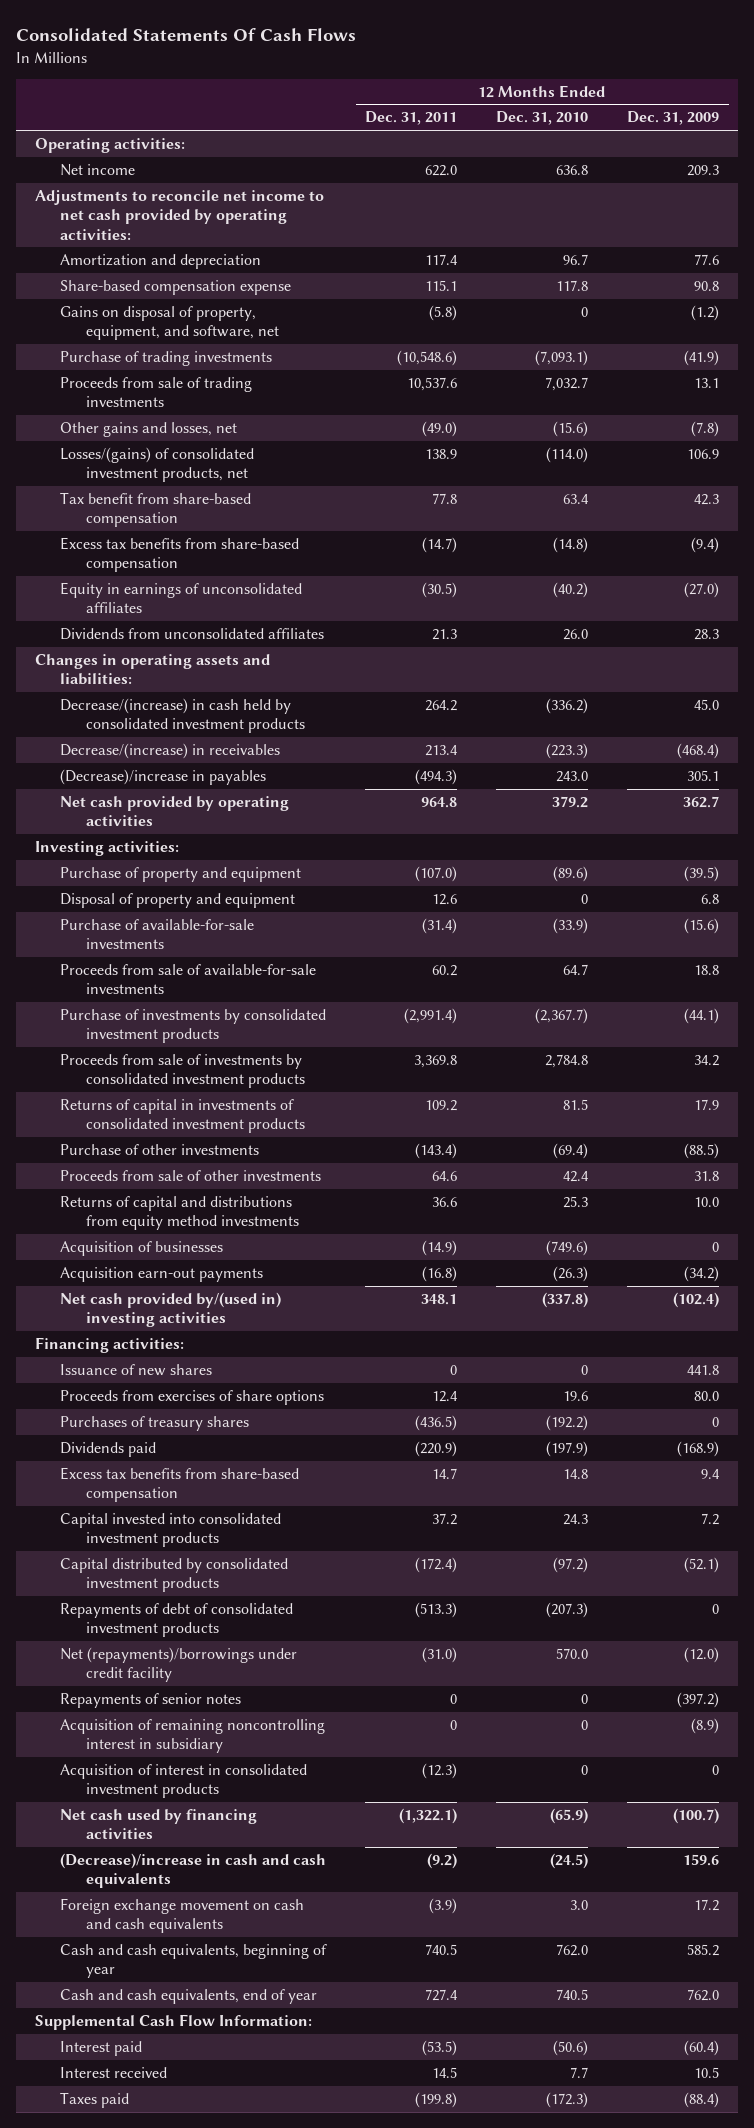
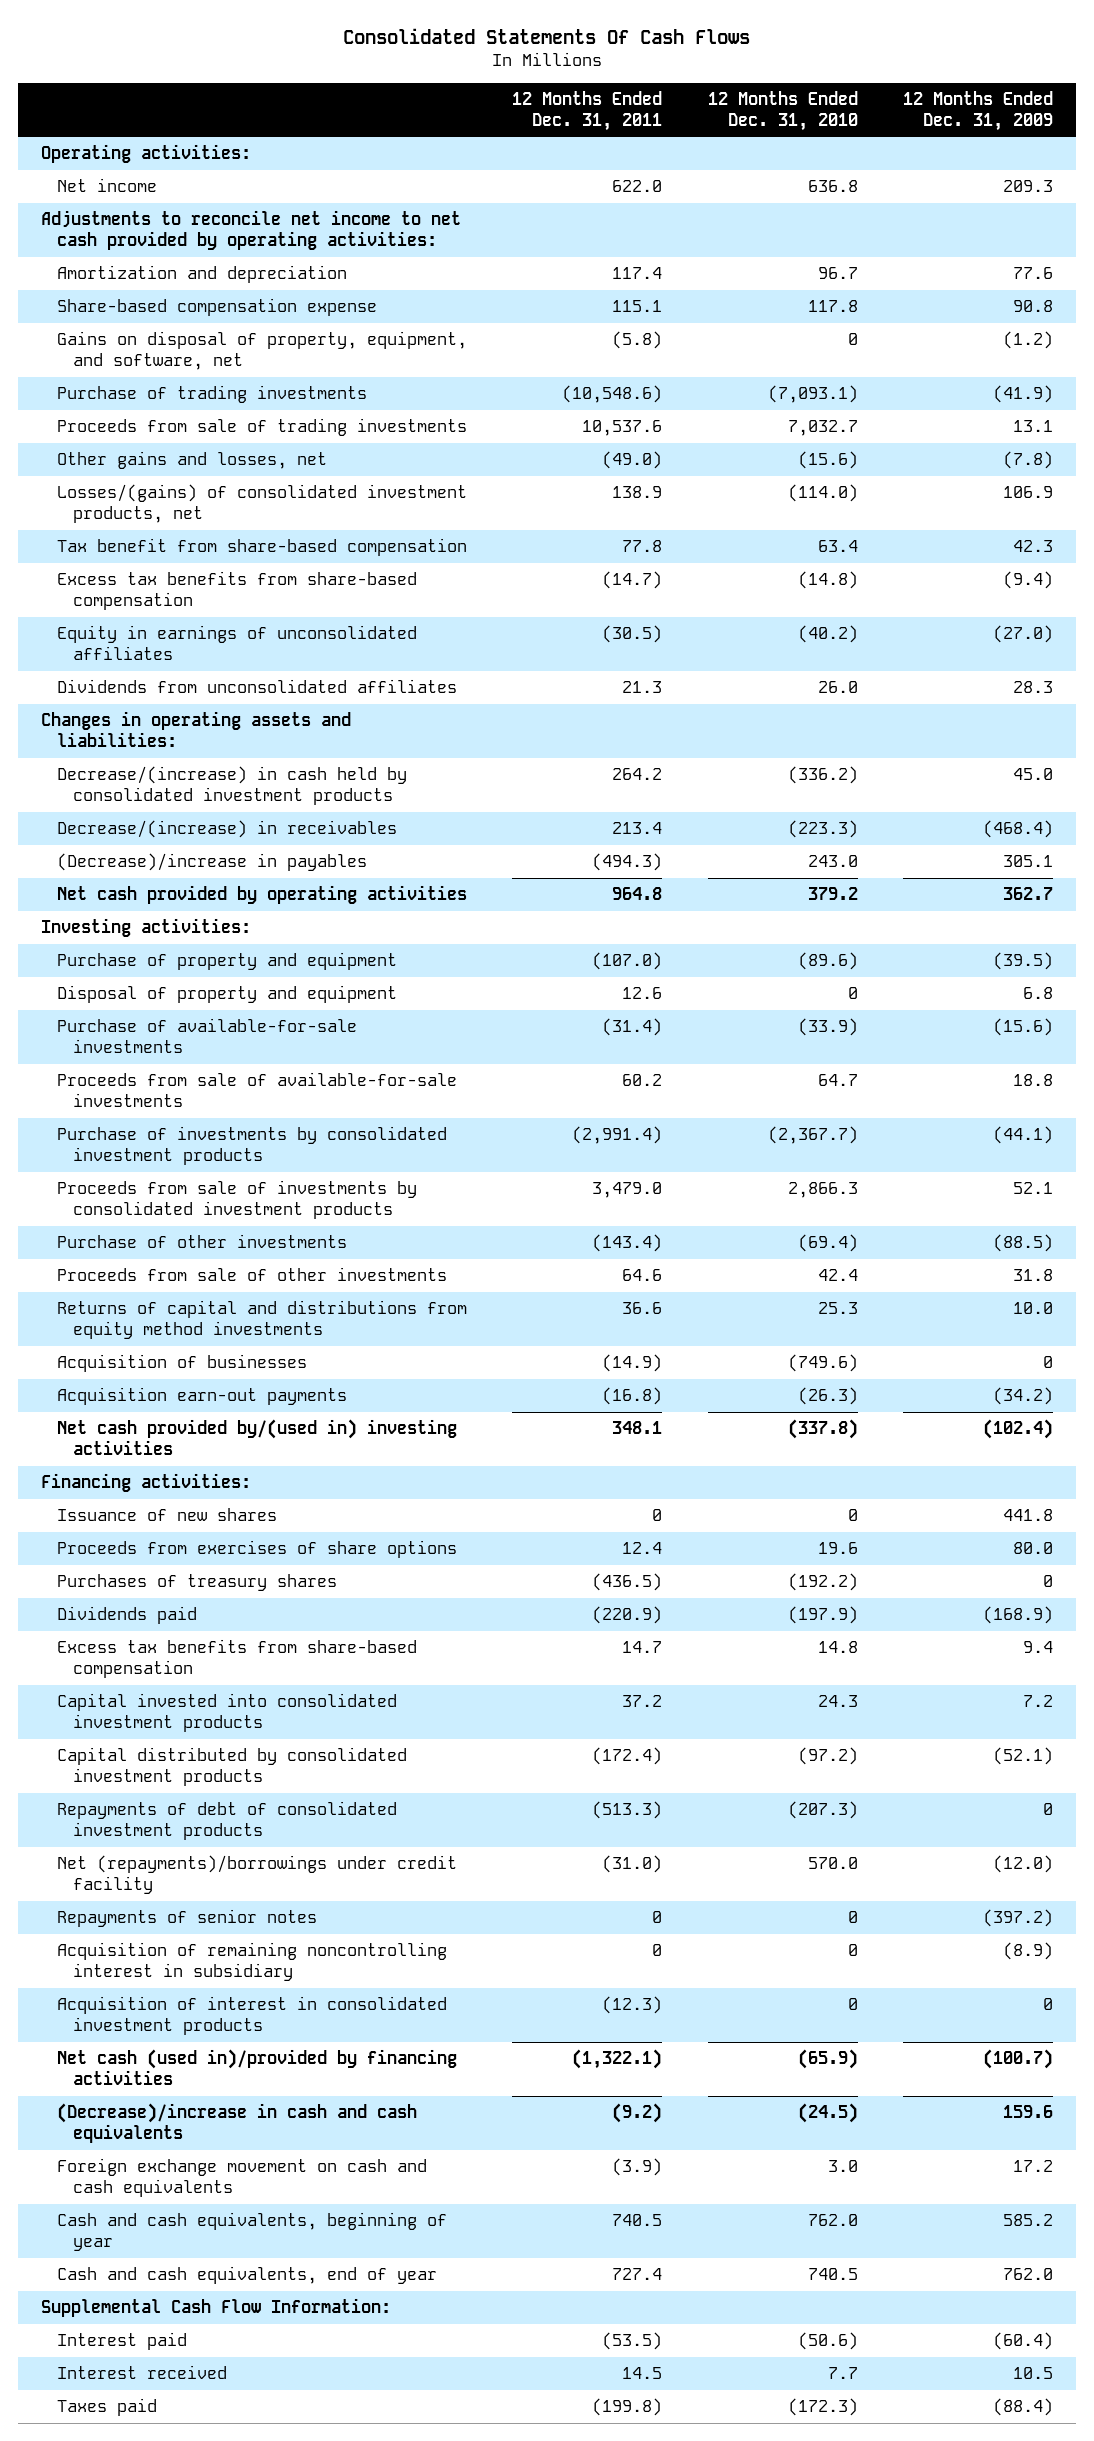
- Proceeds from sale of investments by consolidated investment products | 3,369.8 | 2,784.8 | 34.2
- Returns of capital in investments of consolidated investment products | 109.2 | 81.5 | 17.9
+ Proceeds from sale of investments by consolidated investment products | 3,479.0 | 2,866.3 | 52.1
- Net cash used by financing activities | (1,322.1) | (65.9) | (100.7)
+ Net cash (used in)/provided by financing activities | (1,322.1) | (65.9) | (100.7)

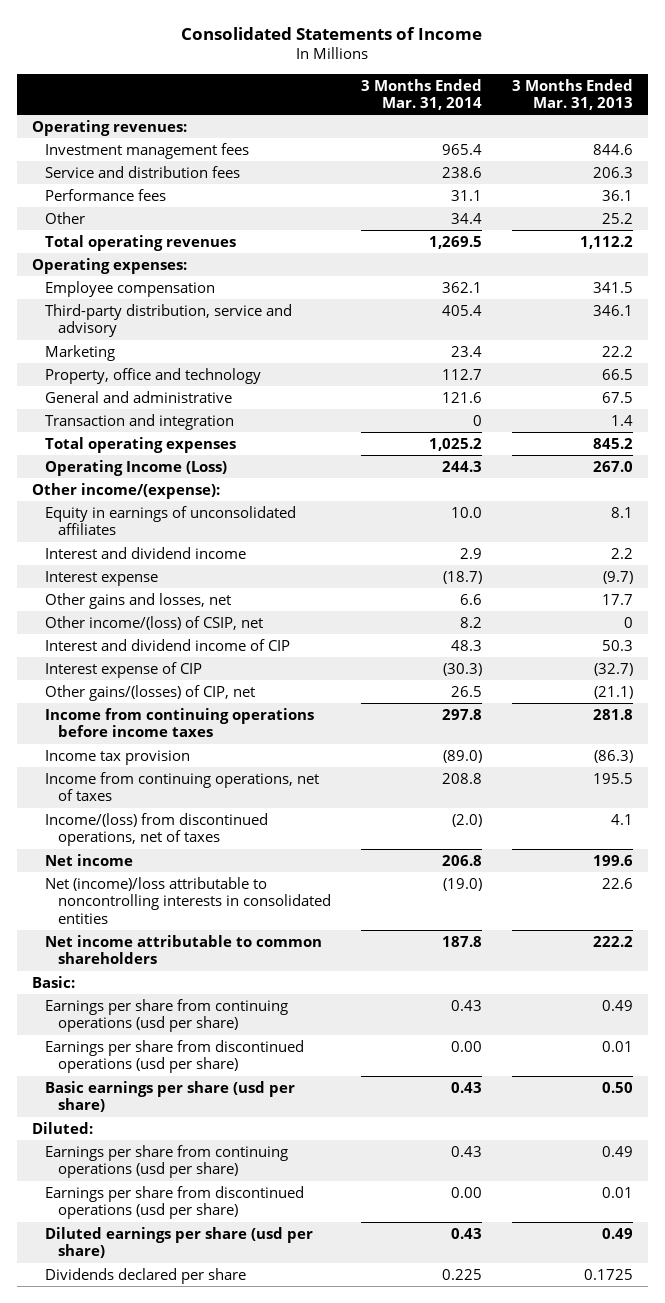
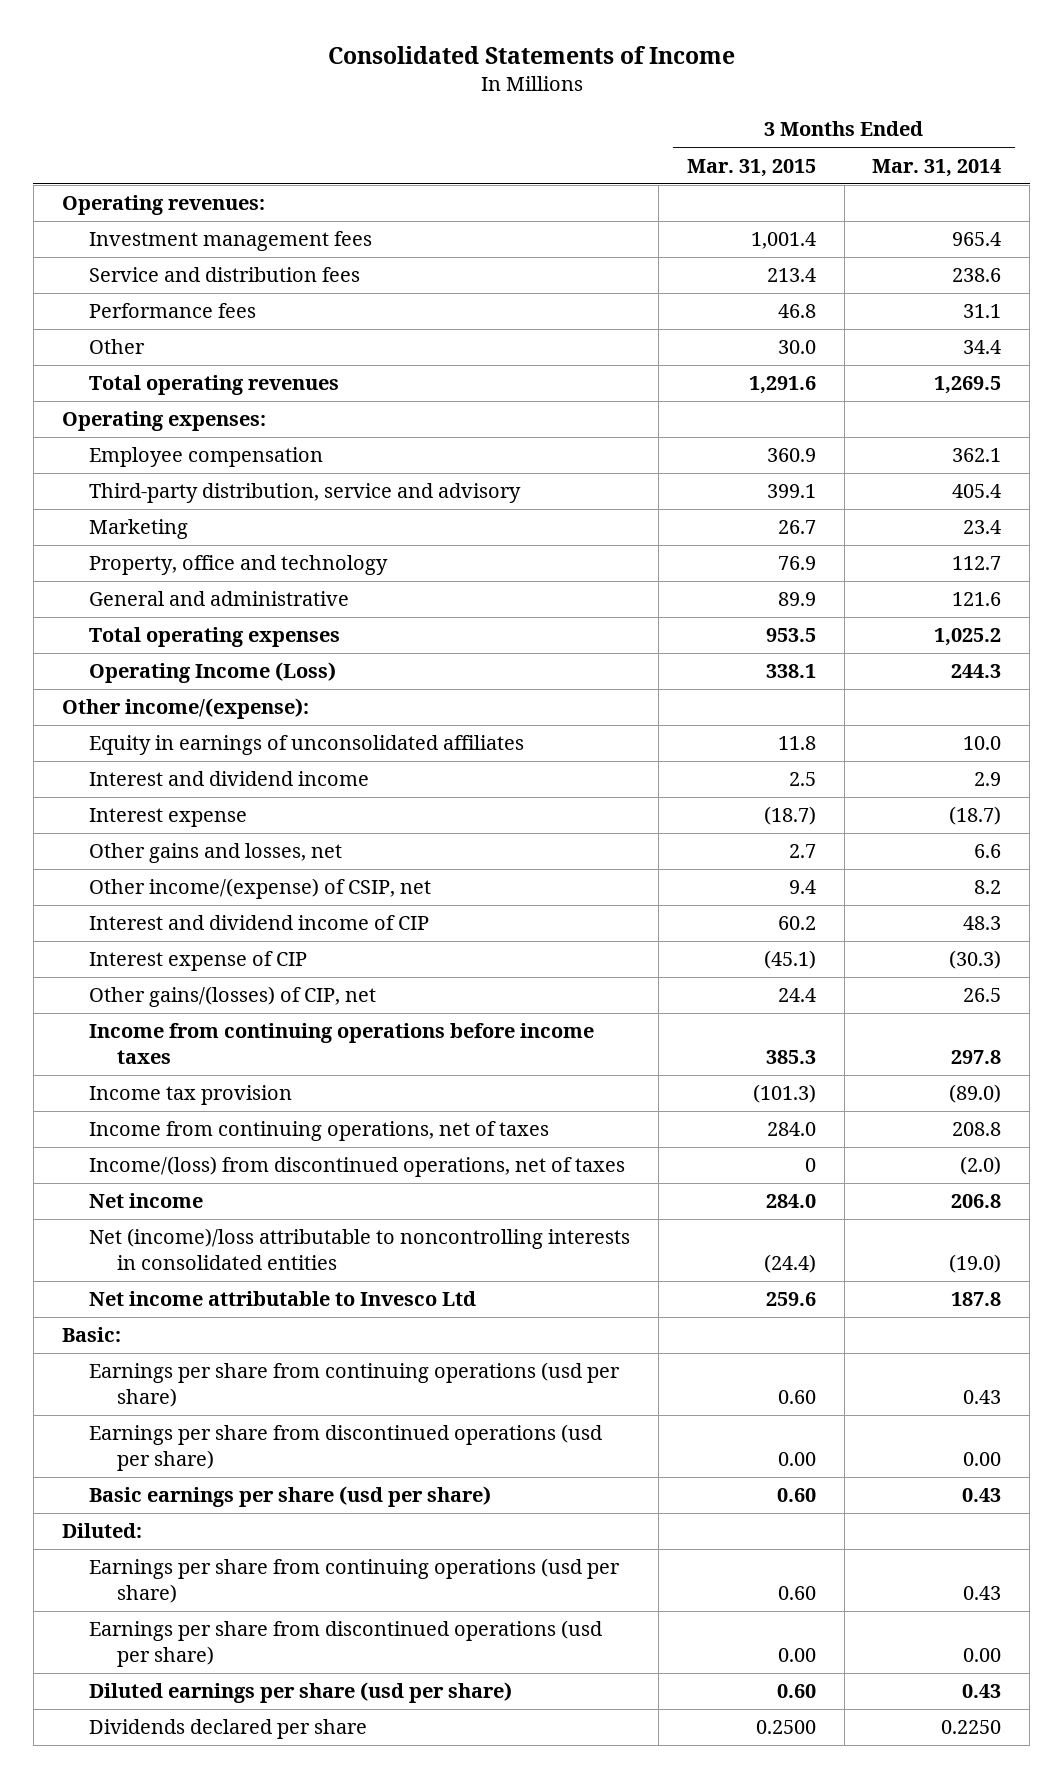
- | 3 Months Ended Mar. 31, 2014 | 3 Months Ended Mar. 31, 2013
+ | 3 Months Ended Mar. 31, 2015 | 3 Months Ended Mar. 31, 2014
- Transaction and integration | 0 | 1.4
- Other income/(loss) of CSIP, net | 8.2 | 0
+ Other income/(expense) of CSIP, net | 9.4 | 8.2
- Net income attributable to common shareholders | 187.8 | 222.2
+ Net income attributable to Invesco Ltd | 259.6 | 187.8
- Dividends declared per share | 0.225 | 0.1725
+ Dividends declared per share | 0.2500 | 0.2250

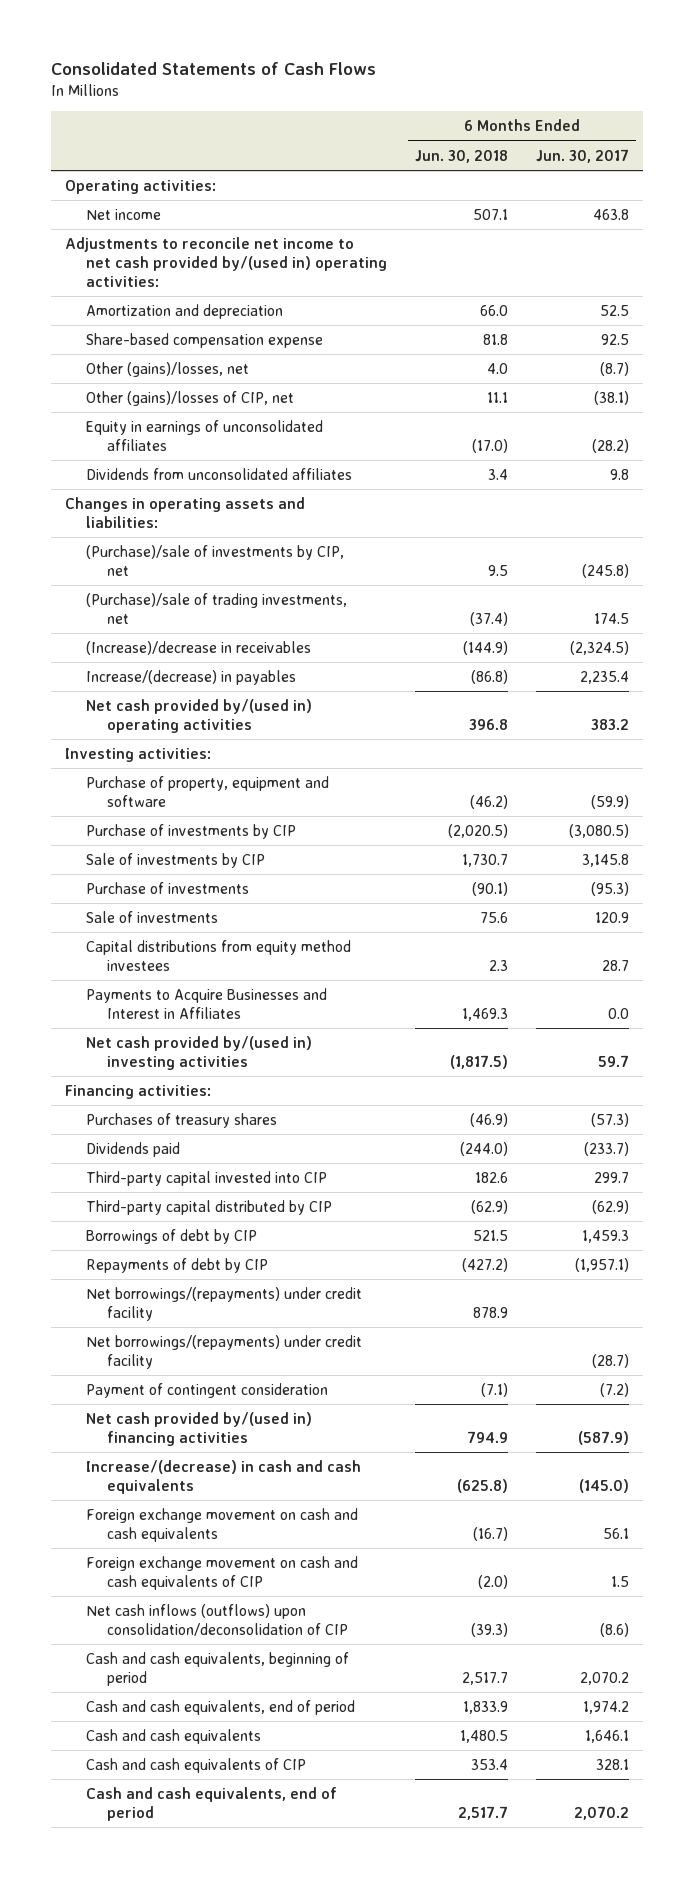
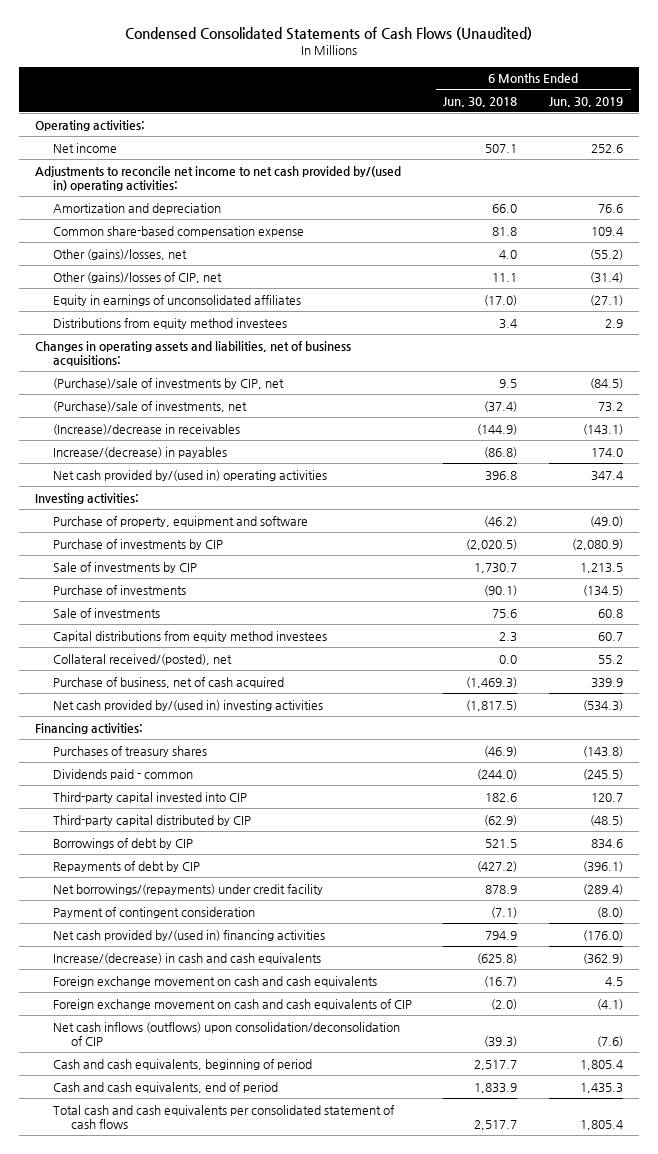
- Consolidated Statements of Cash Flows
+ Condensed Consolidated Statements of Cash Flows (Unaudited)
- | 6 Months Ended Jun. 30, 2018 | 6 Months Ended Jun. 30, 2017
+ | 6 Months Ended Jun. 30, 2018 | 6 Months Ended Jun. 30, 2019
- Share-based compensation expense | 81.8 | 92.5
+ Common share-based compensation expense | 81.8 | 109.4
- Dividends from unconsolidated affiliates | 3.4 | 9.8
- Changes in operating assets and liabilities:
+ Distributions from equity method investees | 3.4 | 2.9
+ Changes in operating assets and liabilities, net of business acquisitions:
- (Purchase)/sale of trading investments, net | (37.4) | 174.5
+ (Purchase)/sale of investments, net | (37.4) | 73.2
- Payments to Acquire Businesses and Interest in Affiliates | 1,469.3 | 0.0
+ Collateral received/(posted), net | 0.0 | 55.2
+ Purchase of business, net of cash acquired | (1,469.3) | 339.9
- Dividends paid | (244.0) | (233.7)
+ Dividends paid - common | (244.0) | (245.5)
- Net borrowings/(repayments) under credit facility | | (28.7)
- Cash and cash equivalents | 1,480.5 | 1,646.1
- Cash and cash equivalents of CIP | 353.4 | 328.1
- Cash and cash equivalents, end of period | 2,517.7 | 2,070.2
+ Total cash and cash equivalents per consolidated statement of cash flows | 2,517.7 | 1,805.4

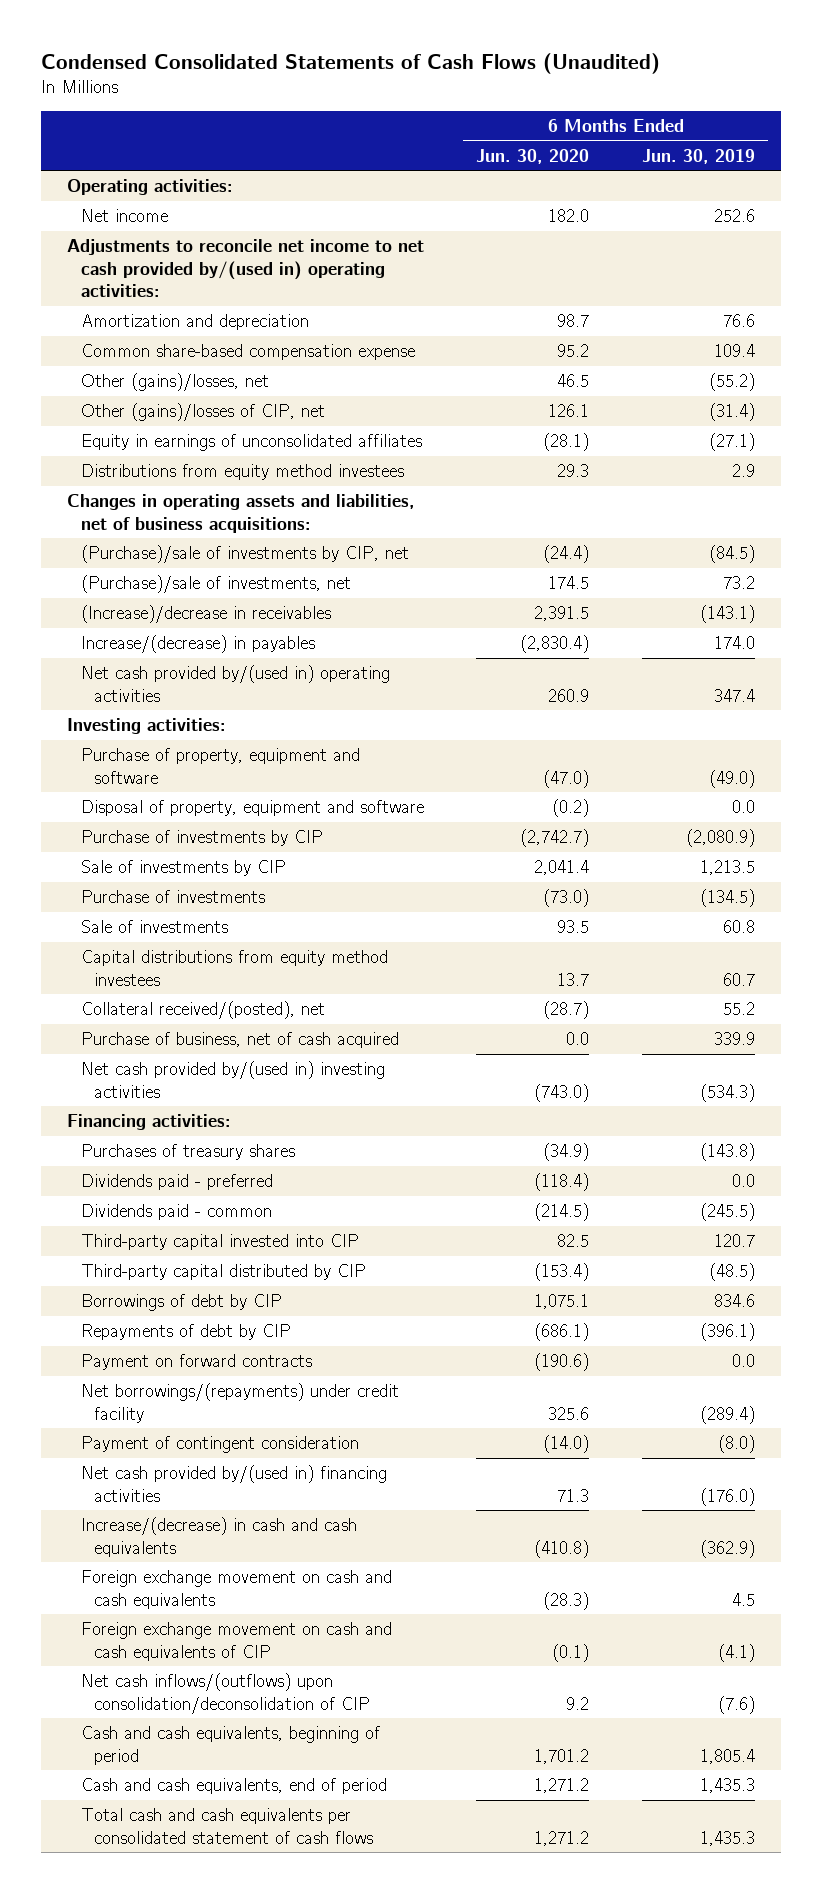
- | 6 Months Ended Jun. 30, 2018 | 6 Months Ended Jun. 30, 2019
+ | 6 Months Ended Jun. 30, 2020 | 6 Months Ended Jun. 30, 2019
+ Disposal of property, equipment and software | (0.2) | 0.0
+ Dividends paid - preferred | (118.4) | 0.0
+ Payment on forward contracts | (190.6) | 0.0
- Net cash inflows (outflows) upon consolidation/deconsolidation of CIP | (39.3) | (7.6)
+ Net cash inflows/(outflows) upon consolidation/deconsolidation of CIP | 9.2 | (7.6)
- Total cash and cash equivalents per consolidated statement of cash flows | 2,517.7 | 1,805.4
+ Total cash and cash equivalents per consolidated statement of cash flows | 1,271.2 | 1,435.3

